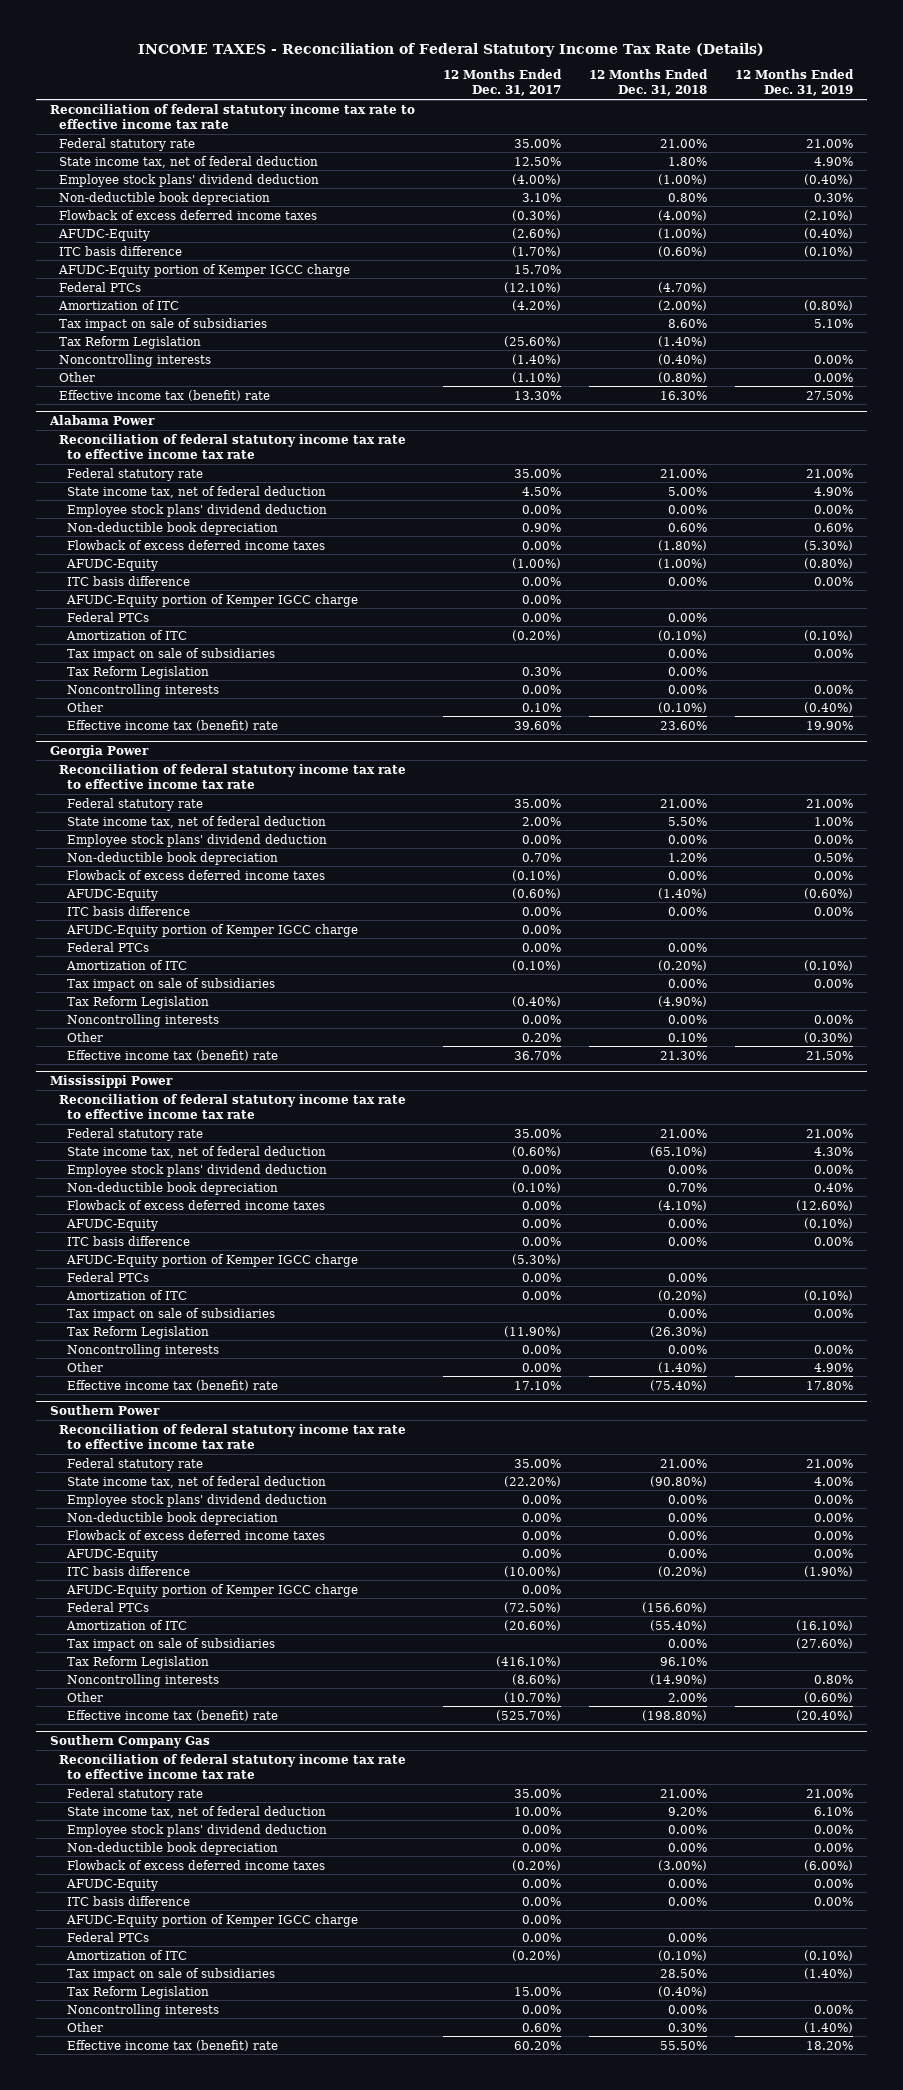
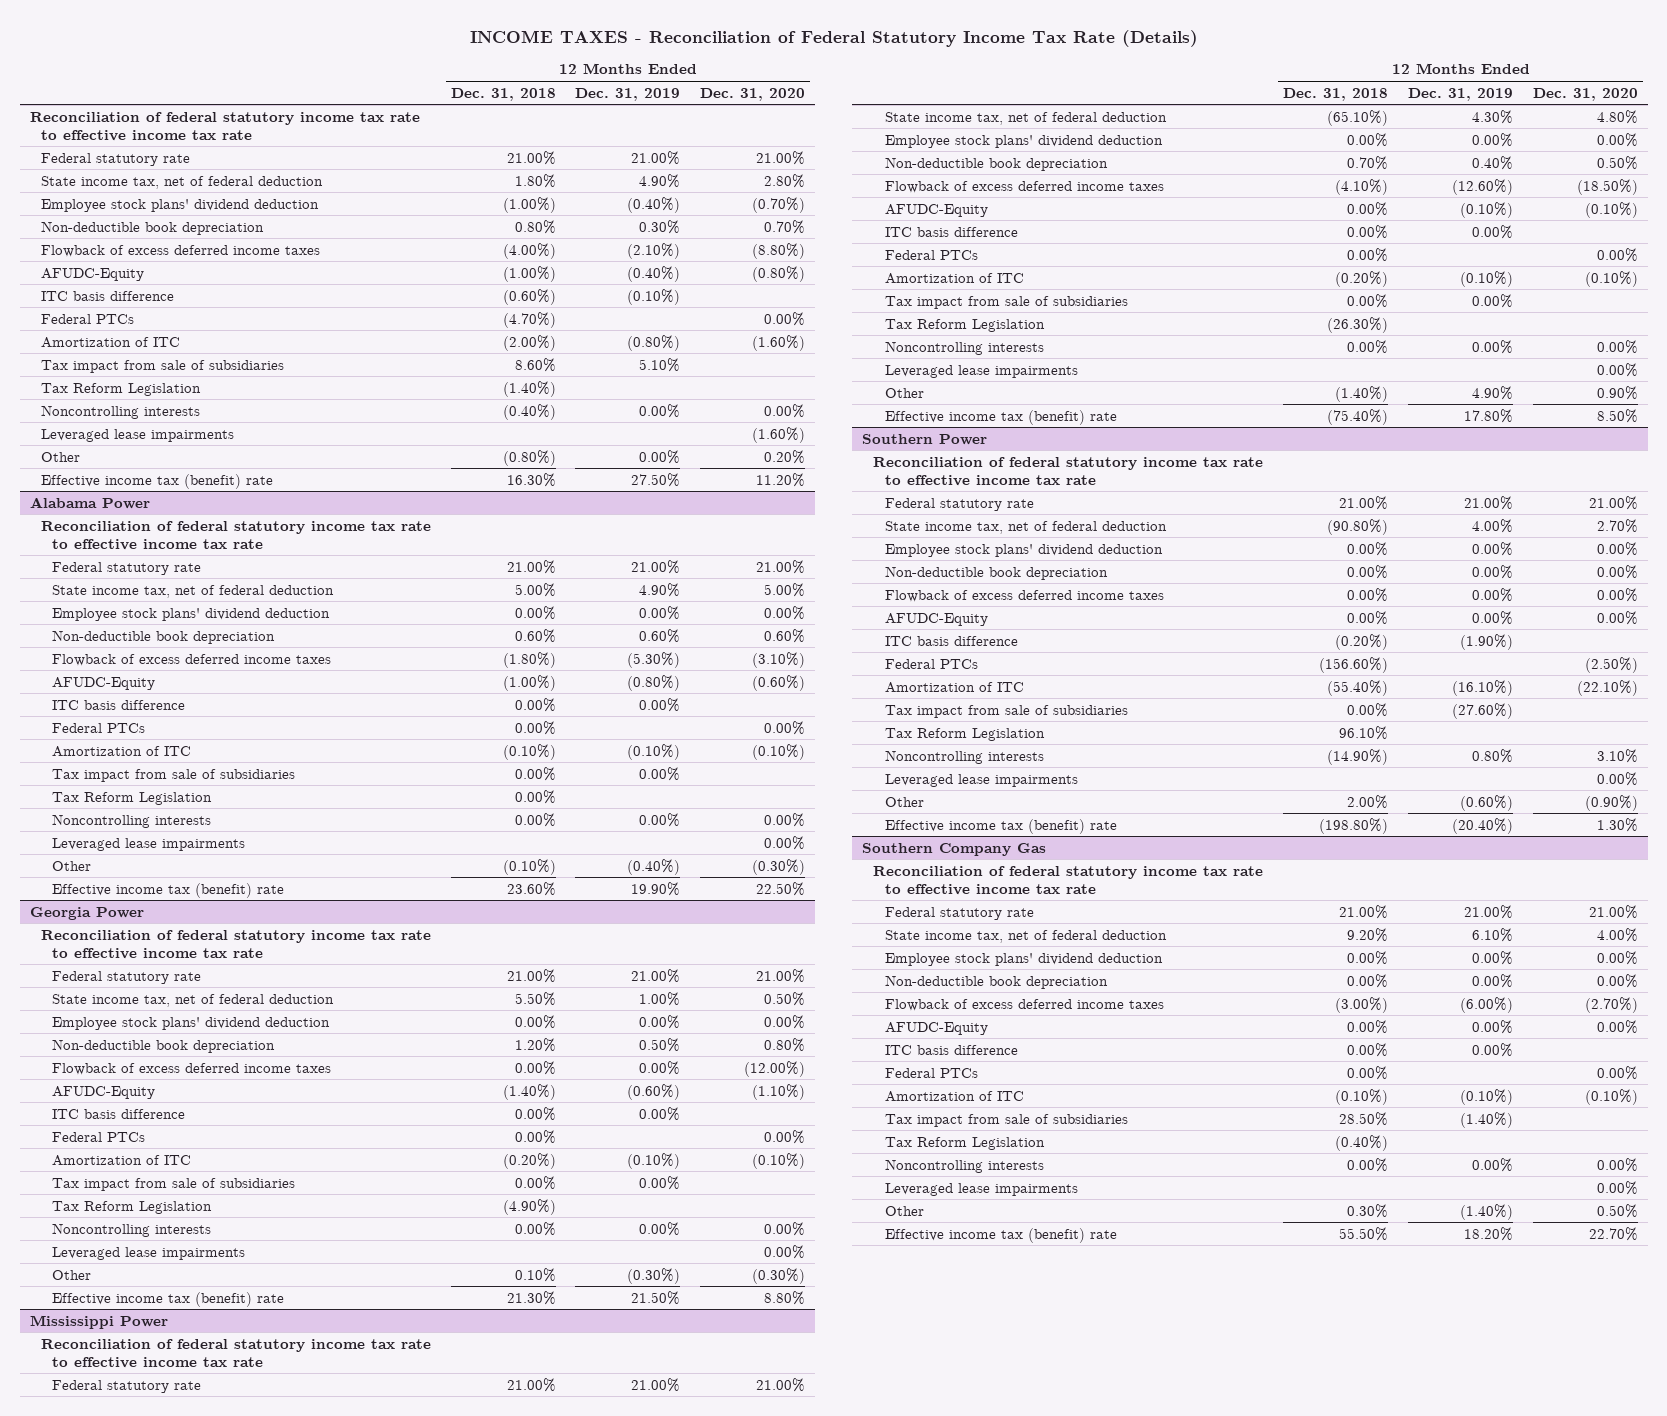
- | 12 Months Ended Dec. 31, 2017 | 12 Months Ended Dec. 31, 2018 | 12 Months Ended Dec. 31, 2019
+ | 12 Months Ended Dec. 31, 2018 | 12 Months Ended Dec. 31, 2019 | 12 Months Ended Dec. 31, 2020
- AFUDC-Equity portion of Kemper IGCC charge | 15.70% | |
- Tax impact on sale of subsidiaries | | 8.60% | 5.10%
+ Tax impact from sale of subsidiaries | 8.60% | 5.10% |
+ Leveraged lease impairments | | | (1.60%)
@ Alabama Power
- AFUDC-Equity portion of Kemper IGCC charge | 0.00% | |
- Tax impact on sale of subsidiaries | | 0.00% | 0.00%
+ Tax impact from sale of subsidiaries | 0.00% | 0.00% |
+ Leveraged lease impairments | | | 0.00%
@ Georgia Power
- AFUDC-Equity portion of Kemper IGCC charge | 0.00% | |
- Tax impact on sale of subsidiaries | | 0.00% | 0.00%
+ Tax impact from sale of subsidiaries | 0.00% | 0.00% |
+ Leveraged lease impairments | | | 0.00%
@ Mississippi Power
- AFUDC-Equity portion of Kemper IGCC charge | (5.30%) | |
- Tax impact on sale of subsidiaries | | 0.00% | 0.00%
+ Tax impact from sale of subsidiaries | 0.00% | 0.00% |
+ Leveraged lease impairments | | | 0.00%
@ Southern Power
- AFUDC-Equity portion of Kemper IGCC charge | 0.00% | |
- Tax impact on sale of subsidiaries | | 0.00% | (27.60%)
+ Tax impact from sale of subsidiaries | 0.00% | (27.60%) |
+ Leveraged lease impairments | | | 0.00%
@ Southern Company Gas
- AFUDC-Equity portion of Kemper IGCC charge | 0.00% | |
- Tax impact on sale of subsidiaries | | 28.50% | (1.40%)
+ Tax impact from sale of subsidiaries | 28.50% | (1.40%) |
+ Leveraged lease impairments | | | 0.00%

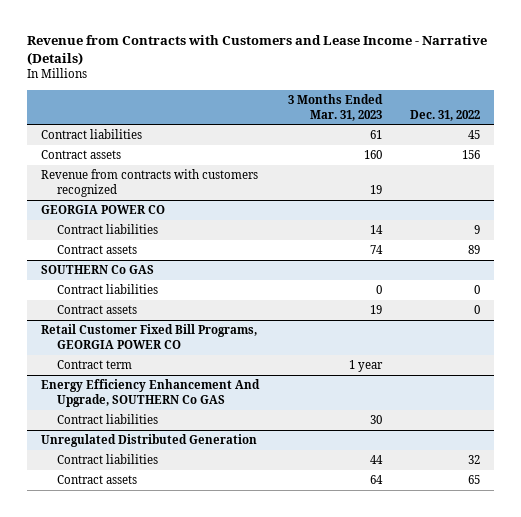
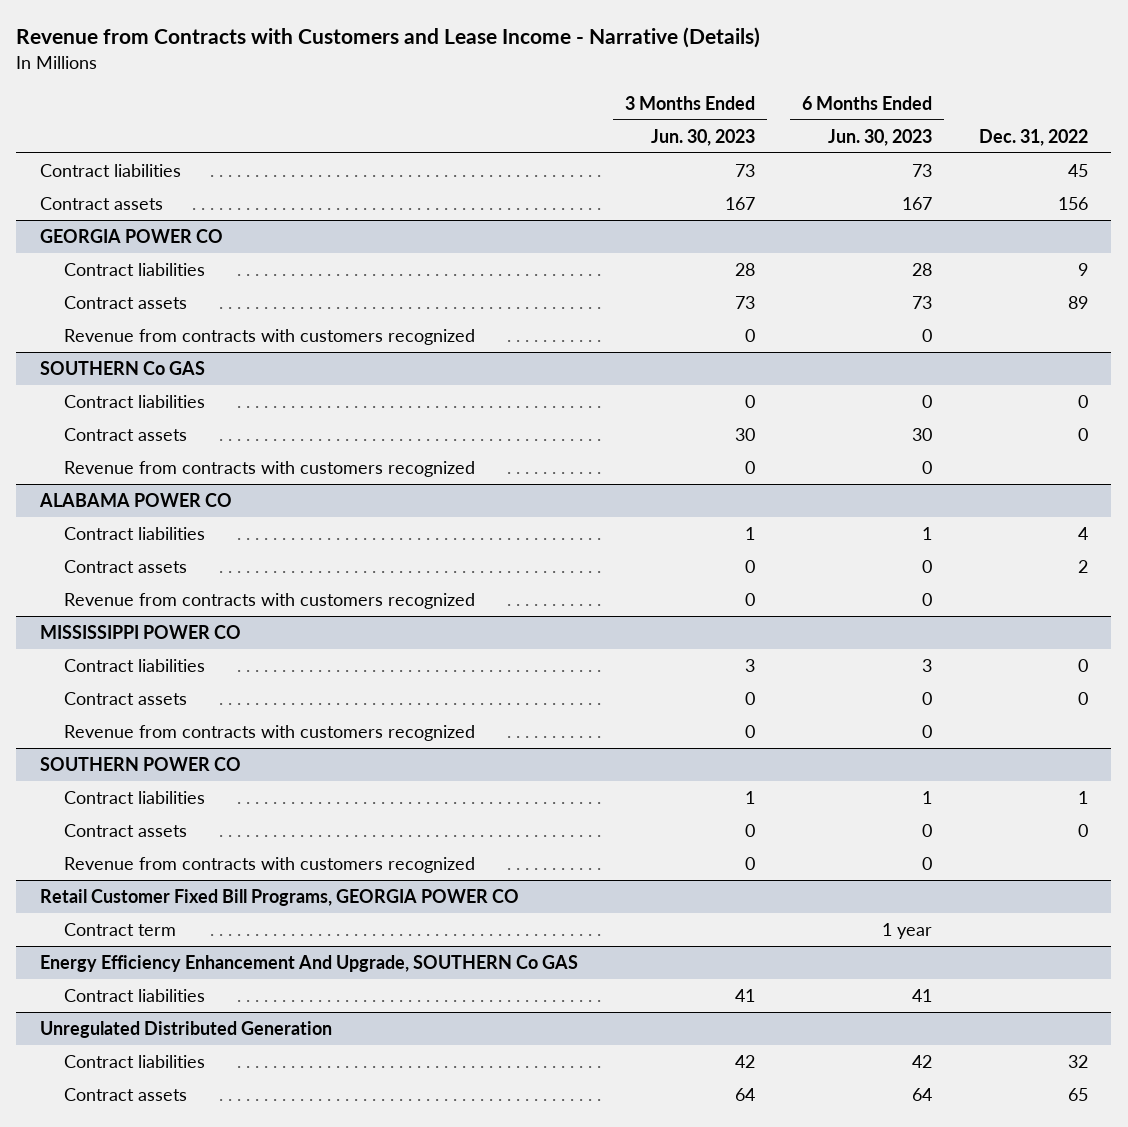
- | 3 Months Ended Mar. 31, 2023 | Dec. 31, 2022
+ | 3 Months Ended Jun. 30, 2023 | 6 Months Ended Jun. 30, 2023 | Dec. 31, 2022
- Revenue from contracts with customers recognized | 19 |
@ GEORGIA POWER CO
+ Revenue from contracts with customers recognized | 0 | 0 |
@ SOUTHERN Co GAS
+ Revenue from contracts with customers recognized | 0 | 0 |
+ ALABAMA POWER CO
+ Contract liabilities | 1 | 1 | 4
+ Contract assets | 0 | 0 | 2
+ Revenue from contracts with customers recognized | 0 | 0 |
+ MISSISSIPPI POWER CO
+ Contract liabilities | 3 | 3 | 0
+ Contract assets | 0 | 0 | 0
+ Revenue from contracts with customers recognized | 0 | 0 |
+ SOUTHERN POWER CO
+ Contract liabilities | 1 | 1 | 1
+ Contract assets | 0 | 0 | 0
+ Revenue from contracts with customers recognized | 0 | 0 |

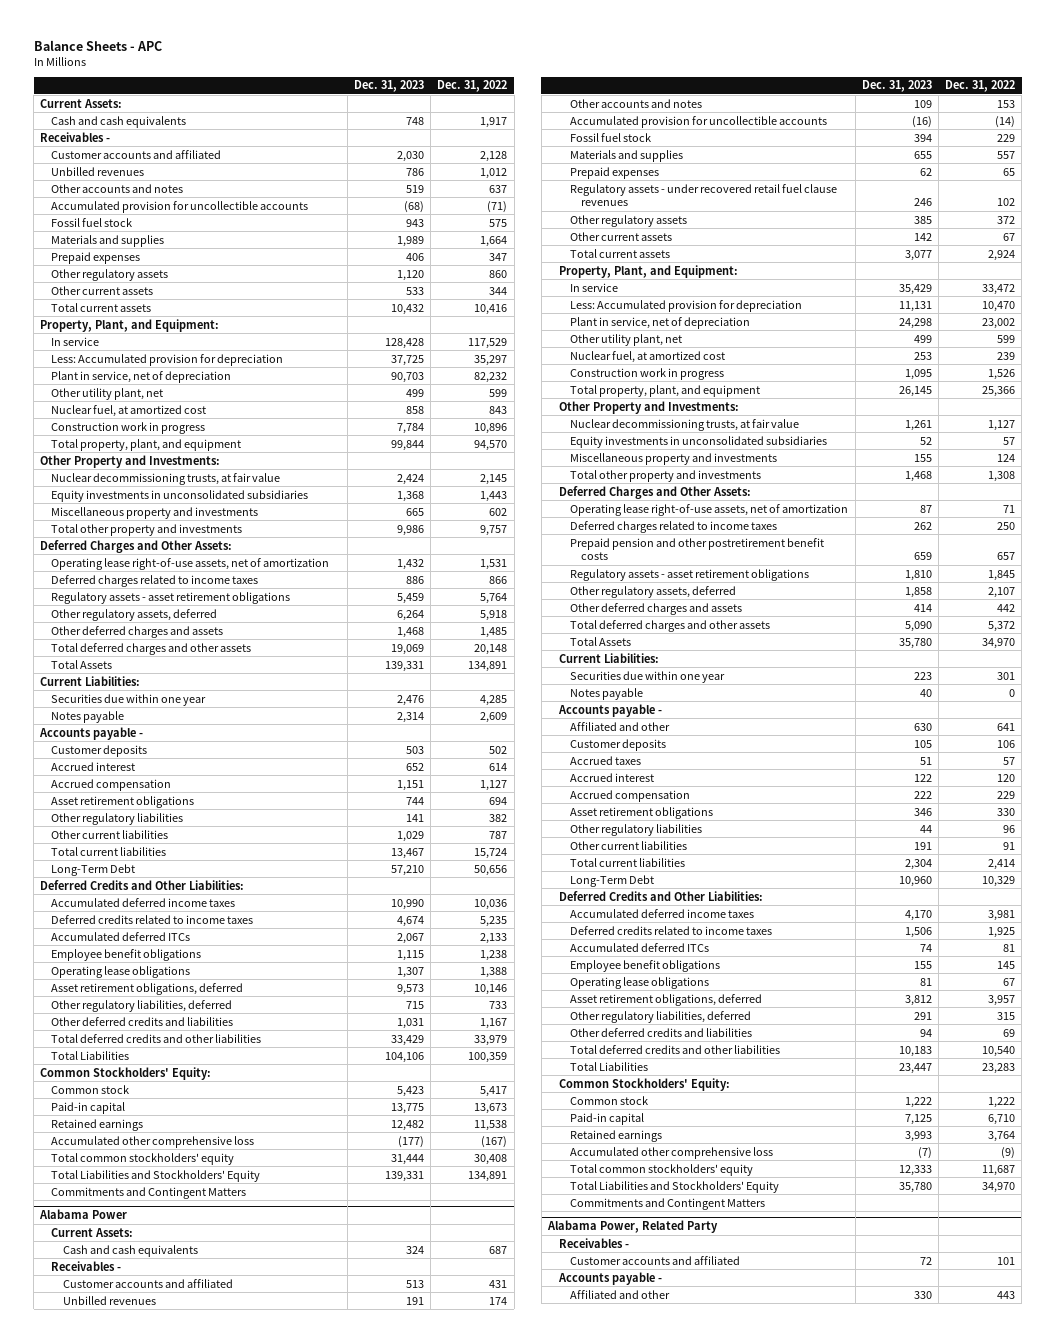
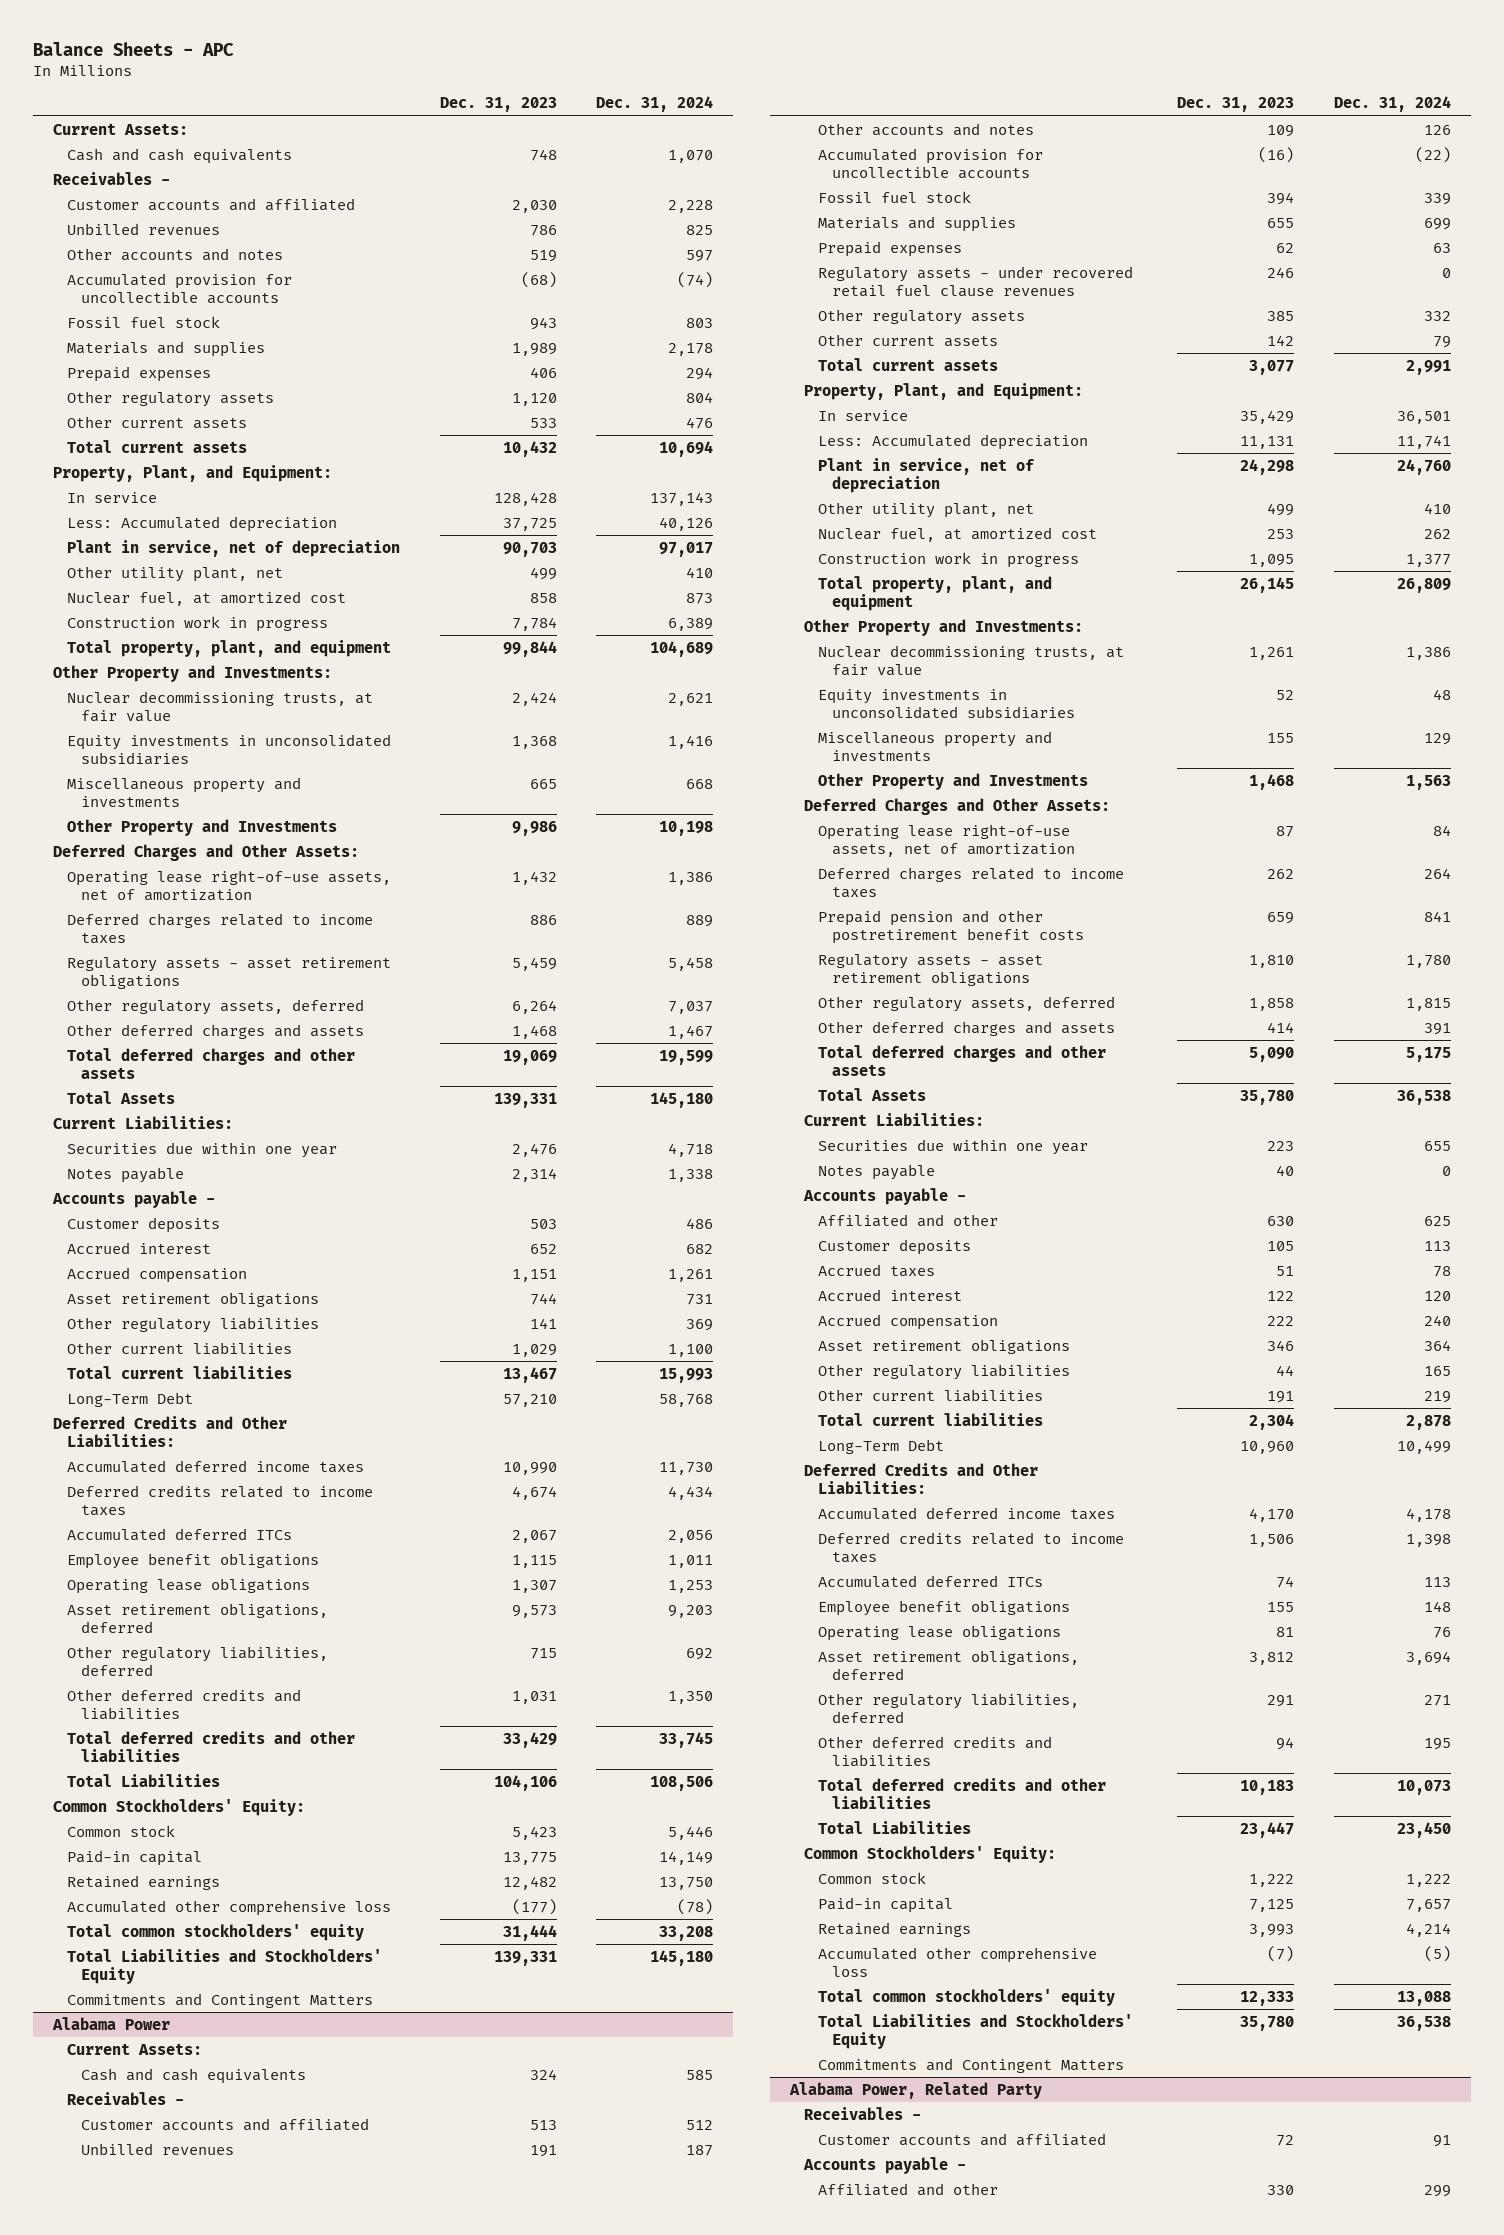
- | Dec. 31, 2023 | Dec. 31, 2022
+ | Dec. 31, 2023 | Dec. 31, 2024
- Less: Accumulated provision for depreciation | 37,725 | 35,297
+ Less: Accumulated depreciation | 37,725 | 40,126
- Total other property and investments | 9,986 | 9,757
+ Other Property and Investments | 9,986 | 10,198
@ Alabama Power
- Less: Accumulated provision for depreciation | 11,131 | 10,470
+ Less: Accumulated depreciation | 11,131 | 11,741
- Total other property and investments | 1,468 | 1,308
+ Other Property and Investments | 1,468 | 1,563

